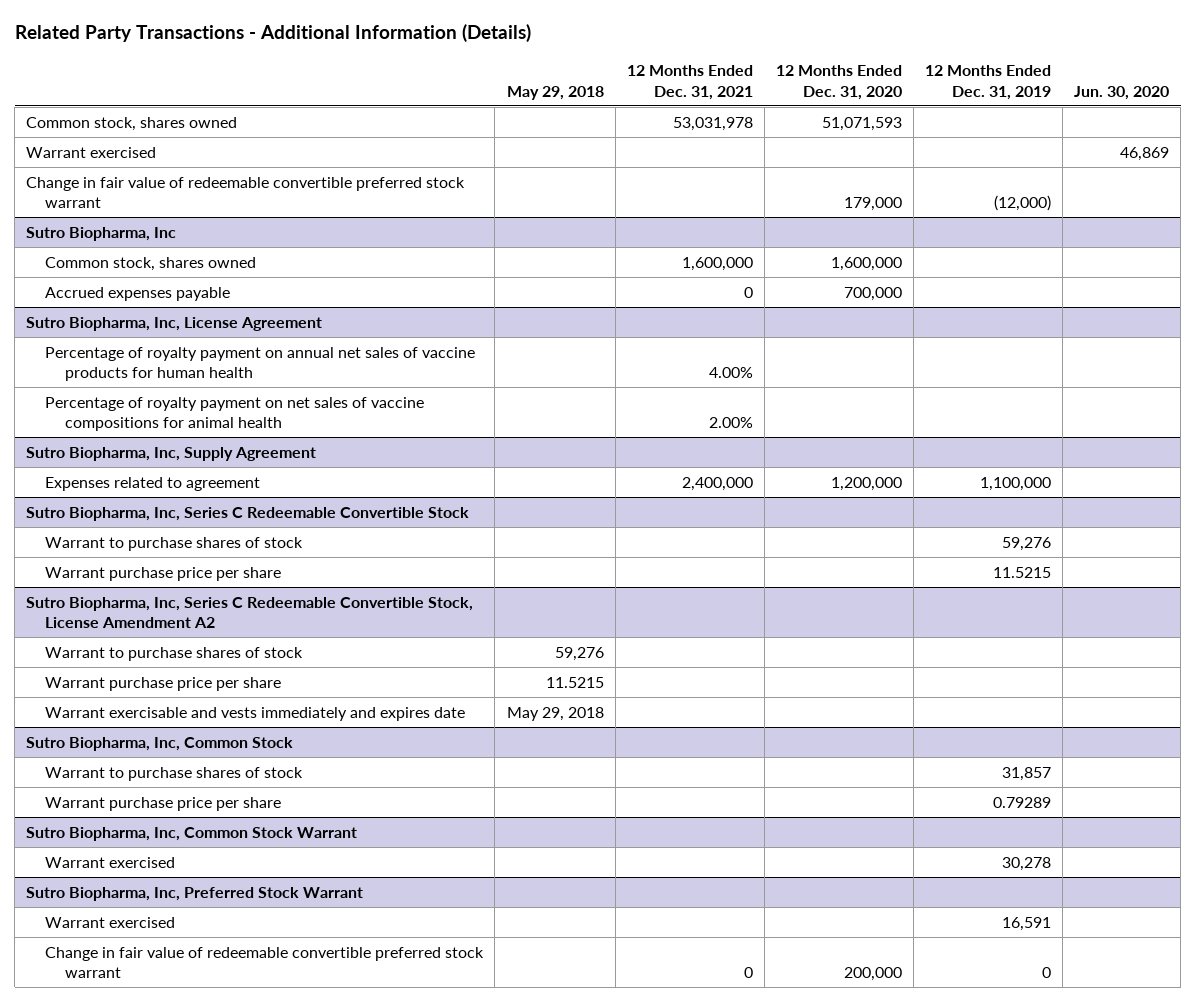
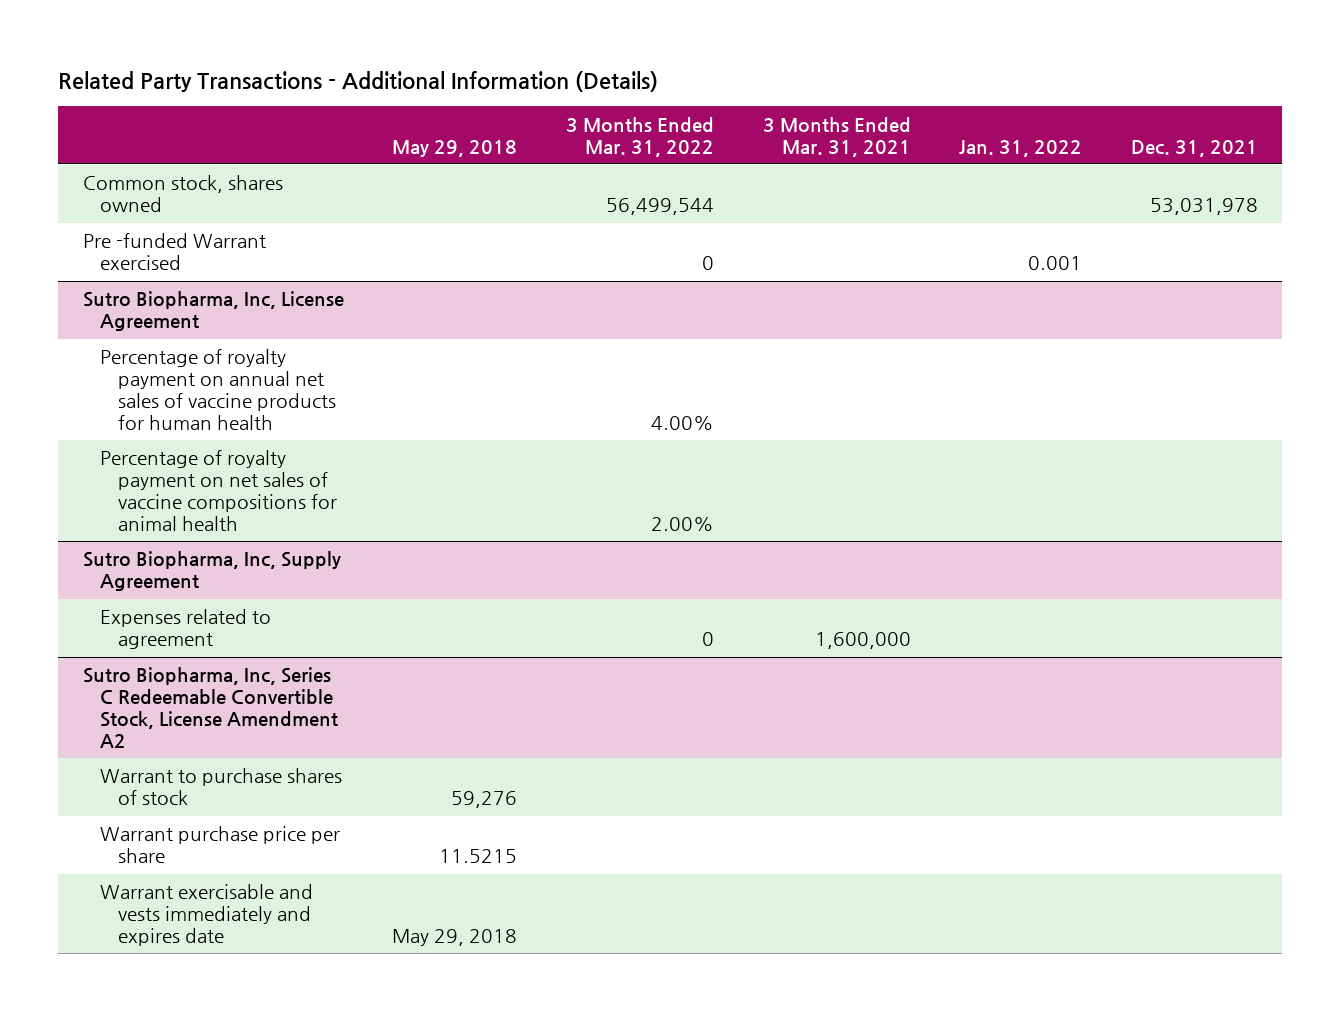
- | May 29, 2018 | 12 Months Ended Dec. 31, 2021 | 12 Months Ended Dec. 31, 2020 | 12 Months Ended Dec. 31, 2019 | Jun. 30, 2020
+ | May 29, 2018 | 3 Months Ended Mar. 31, 2022 | 3 Months Ended Mar. 31, 2021 | Jan. 31, 2022 | Dec. 31, 2021
- Warrant exercised | | | | | 46,869
- Change in fair value of redeemable convertible preferred stock warrant | | | 179,000 | (12,000) |
- Sutro Biopharma, Inc
- Common stock, shares owned | | 1,600,000 | 1,600,000 | |
- Accrued expenses payable | | 0 | 700,000 | |
+ Pre -funded Warrant exercised | | 0 | | 0.001 |
- Sutro Biopharma, Inc, Series C Redeemable Convertible Stock
- Warrant to purchase shares of stock | | | | 59,276 |
- Warrant purchase price per share | | | | 11.5215 |
- Sutro Biopharma, Inc, Common Stock
- Warrant to purchase shares of stock | | | | 31,857 |
- Warrant purchase price per share | | | | 0.79289 |
- Sutro Biopharma, Inc, Common Stock Warrant
- Warrant exercised | | | | 30,278 |
- Sutro Biopharma, Inc, Preferred Stock Warrant
- Warrant exercised | | | | 16,591 |
- Change in fair value of redeemable convertible preferred stock warrant | | 0 | 200,000 | 0 |

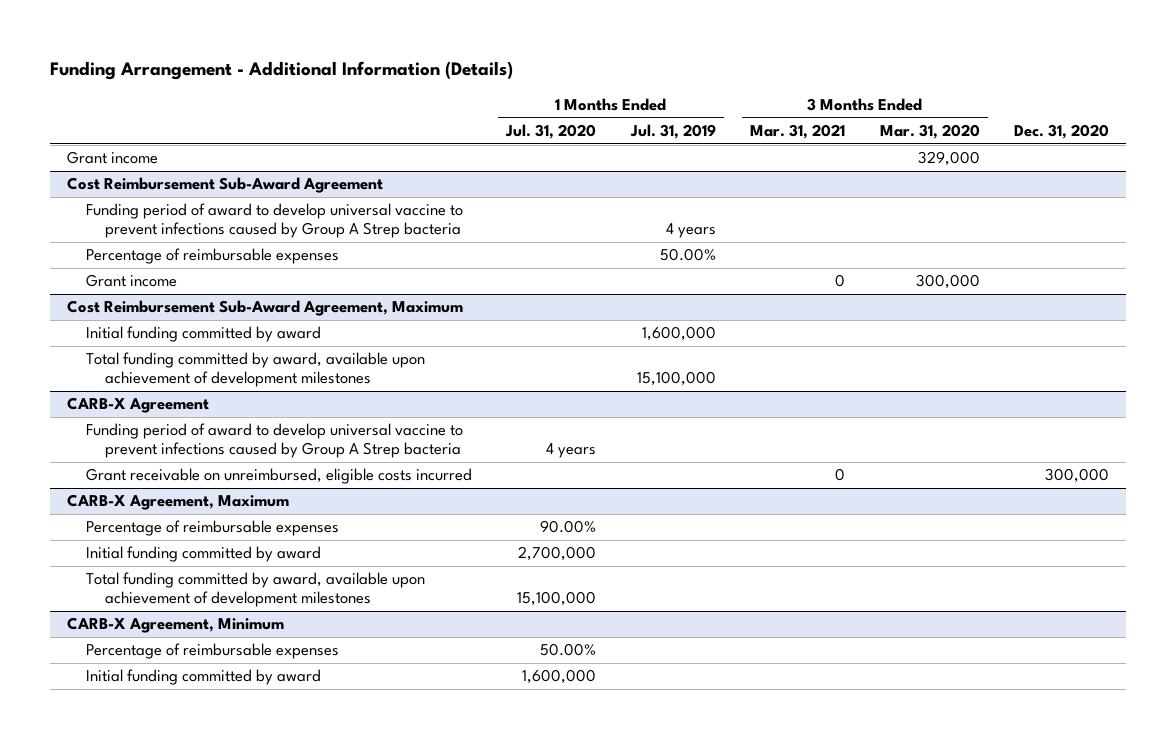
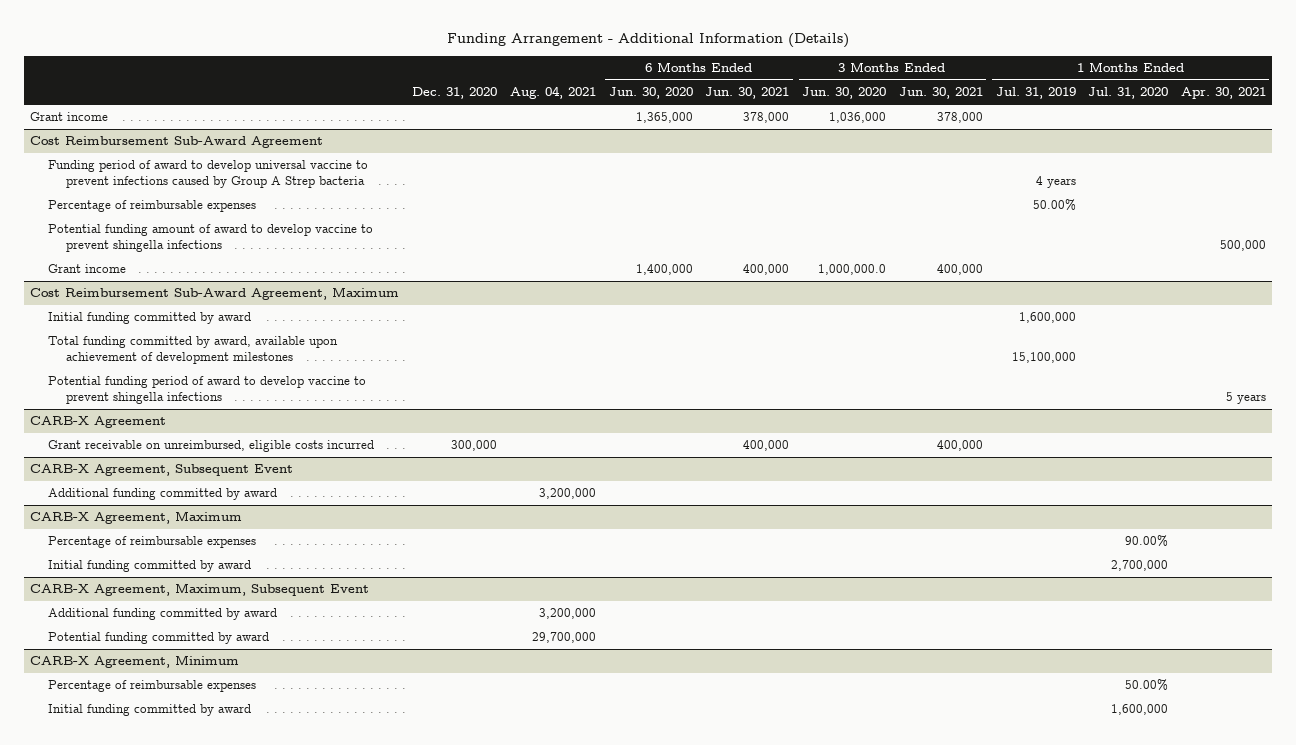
- | 1 Months Ended Jul. 31, 2020 | 1 Months Ended Jul. 31, 2019 | 3 Months Ended Mar. 31, 2021 | 3 Months Ended Mar. 31, 2020 | Dec. 31, 2020
+ | Dec. 31, 2020 | Aug. 04, 2021 | 6 Months Ended Jun. 30, 2020 | 6 Months Ended Jun. 30, 2021 | 3 Months Ended Jun. 30, 2020 | 3 Months Ended Jun. 30, 2021 | 1 Months Ended Jul. 31, 2019 | 1 Months Ended Jul. 31, 2020 | 1 Months Ended Apr. 30, 2021
@ Cost Reimbursement Sub-Award Agreement
+ Potential funding amount of award to develop vaccine to prevent shingella infections | | | | | | | | | 500,000
@ Cost Reimbursement Sub-Award Agreement, Maximum
+ Potential funding period of award to develop vaccine to prevent shingella infections | | | | | | | | | 5 years
@ CARB-X Agreement
- Funding period of award to develop universal vaccine to prevent infections caused by Group A Strep bacteria | 4 years | | | |
+ CARB-X Agreement, Subsequent Event
+ Additional funding committed by award | | 3,200,000 | | | | | | |
@ CARB-X Agreement, Maximum
- Total funding committed by award, available upon achievement of development milestones | 15,100,000 | | | |
+ CARB-X Agreement, Maximum, Subsequent Event
+ Additional funding committed by award | | 3,200,000 | | | | | | |
+ Potential funding committed by award | | 29,700,000 | | | | | | |

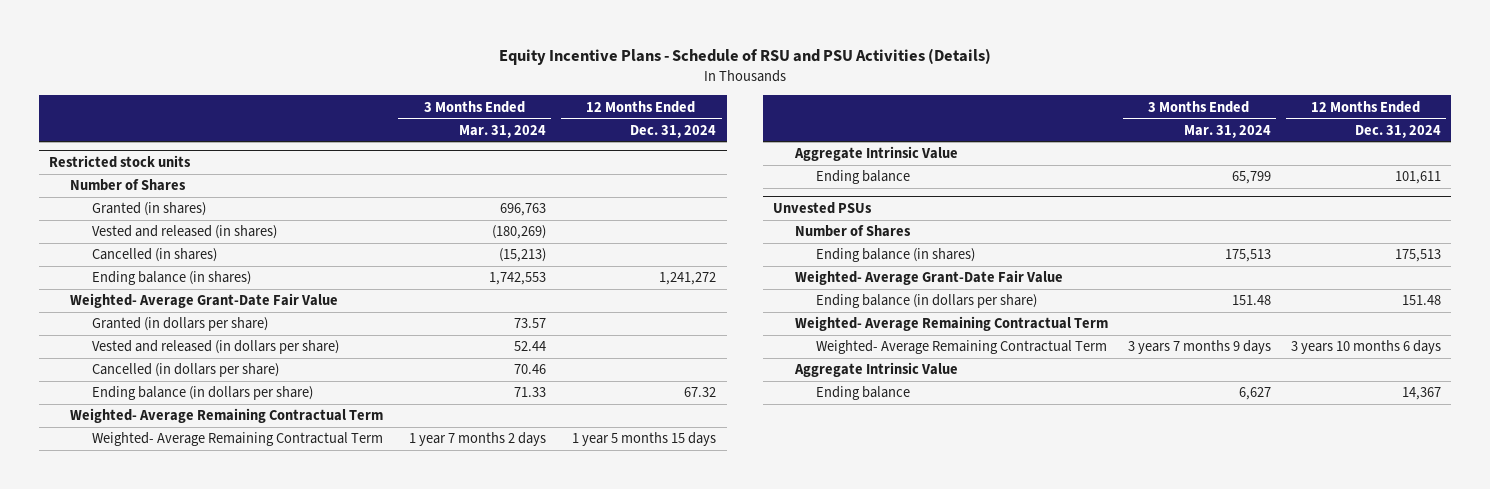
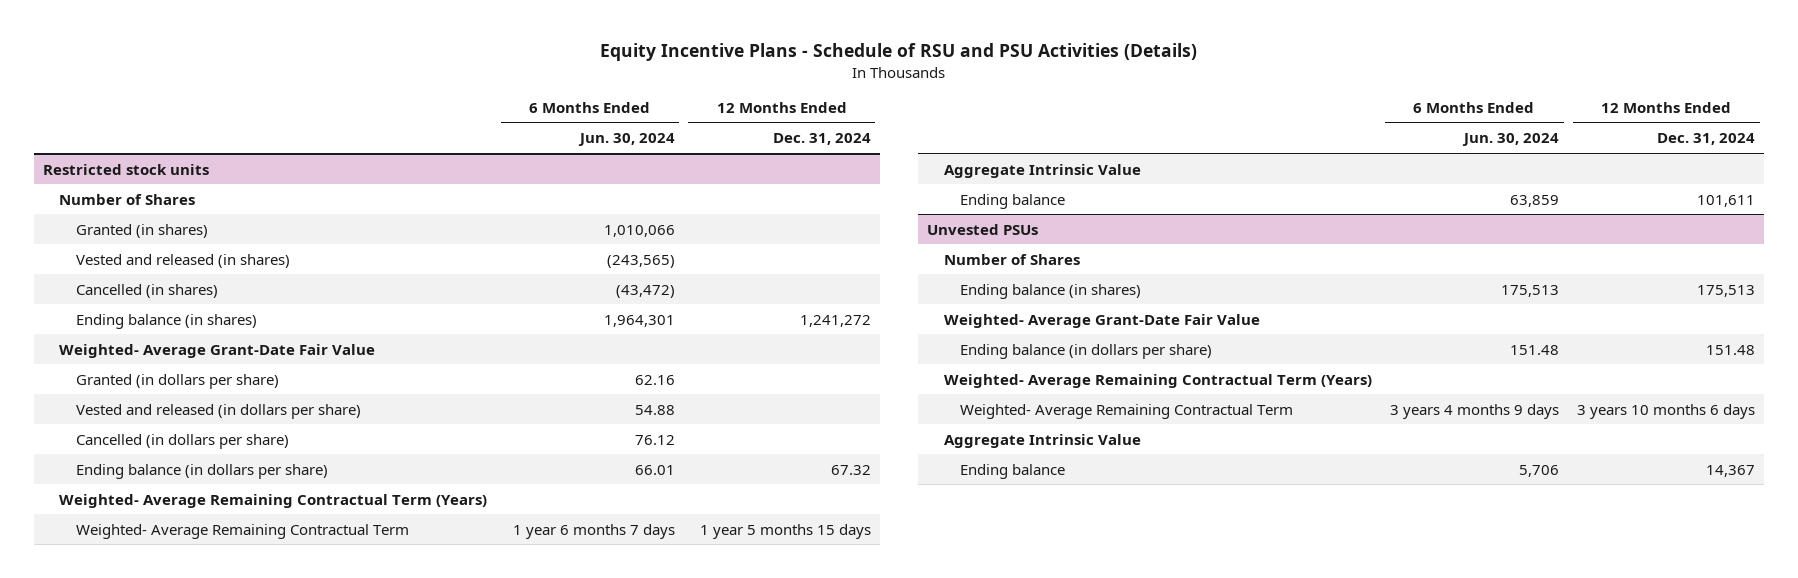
- | 3 Months Ended Mar. 31, 2024 | 12 Months Ended Dec. 31, 2024
+ | 6 Months Ended Jun. 30, 2024 | 12 Months Ended Dec. 31, 2024
@ Restricted stock units
- Weighted- Average Remaining Contractual Term
+ Weighted- Average Remaining Contractual Term (Years)
@ Unvested PSUs
- Weighted- Average Remaining Contractual Term
+ Weighted- Average Remaining Contractual Term (Years)

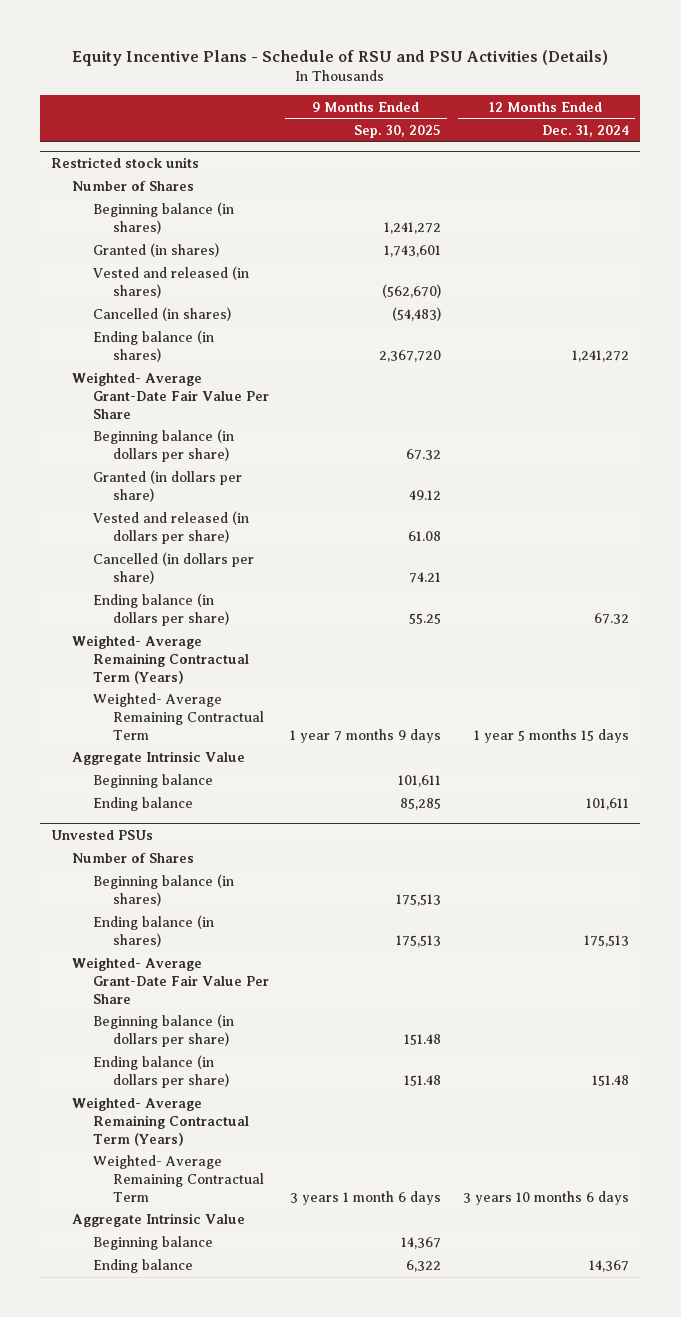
- | 6 Months Ended Jun. 30, 2024 | 12 Months Ended Dec. 31, 2024
+ | 9 Months Ended Sep. 30, 2025 | 12 Months Ended Dec. 31, 2024
@ Restricted stock units
+ Beginning balance (in shares) | 1,241,272 |
- Weighted- Average Grant-Date Fair Value
+ Weighted- Average Grant-Date Fair Value Per Share
+ Beginning balance (in dollars per share) | 67.32 |
+ Beginning balance | 101,611 |
@ Unvested PSUs
+ Beginning balance (in shares) | 175,513 |
- Weighted- Average Grant-Date Fair Value
+ Weighted- Average Grant-Date Fair Value Per Share
+ Beginning balance (in dollars per share) | 151.48 |
+ Beginning balance | 14,367 |

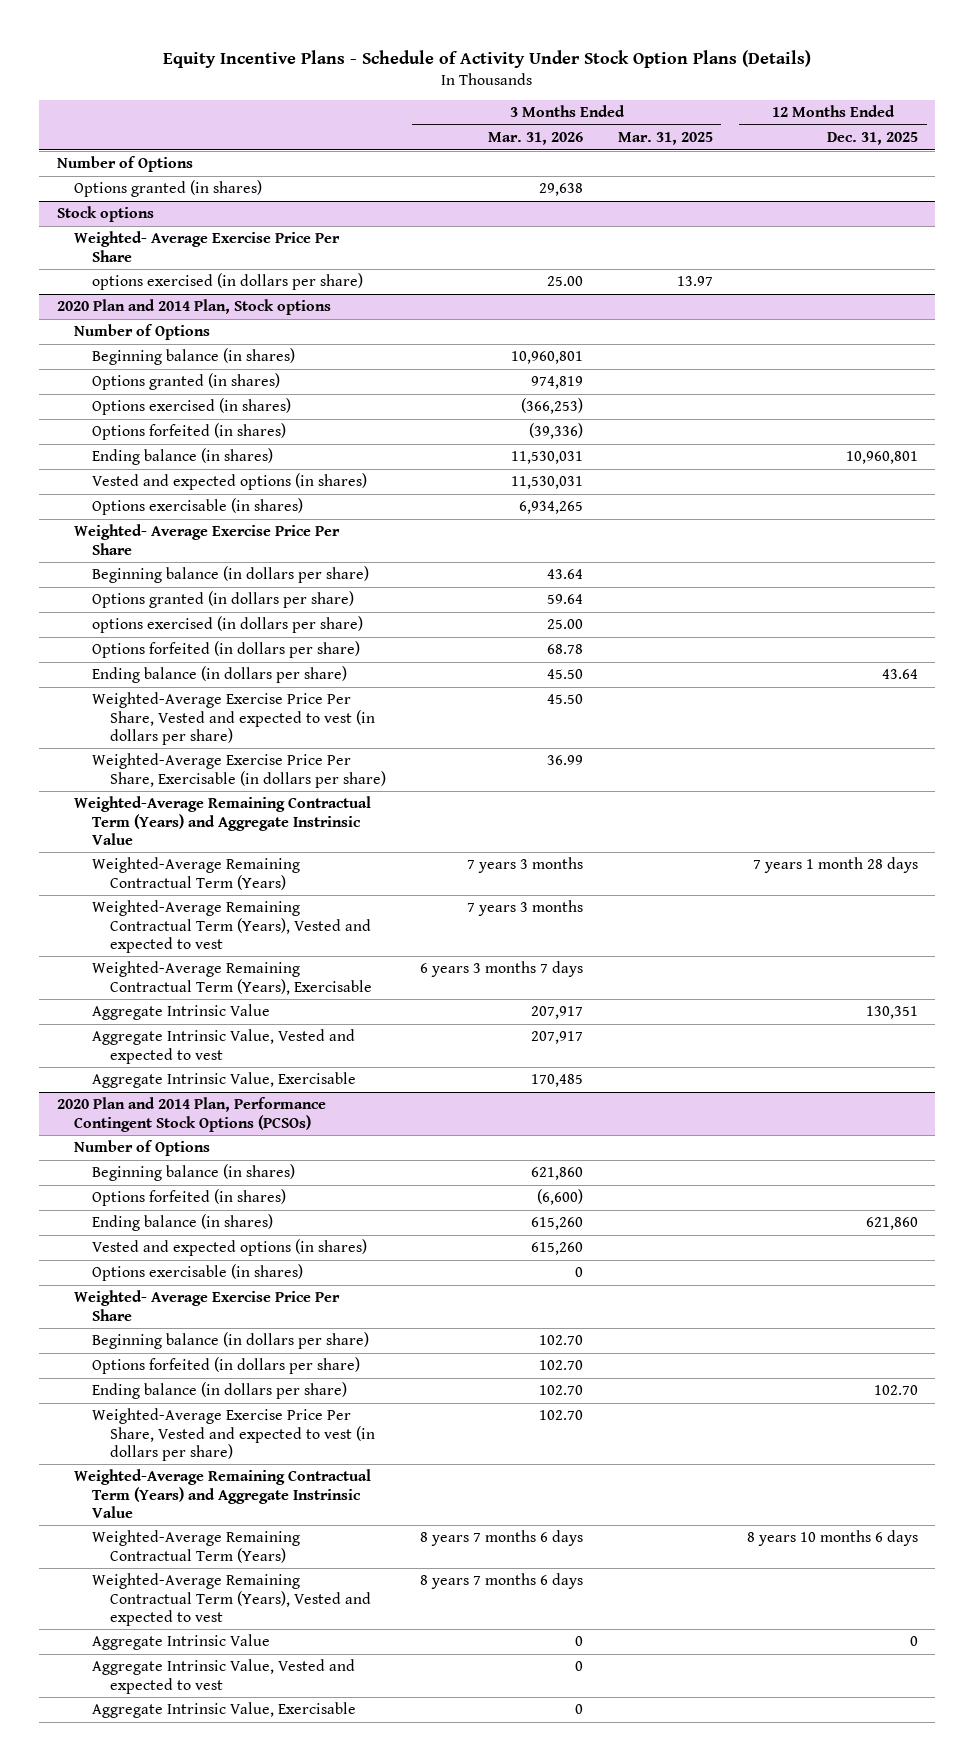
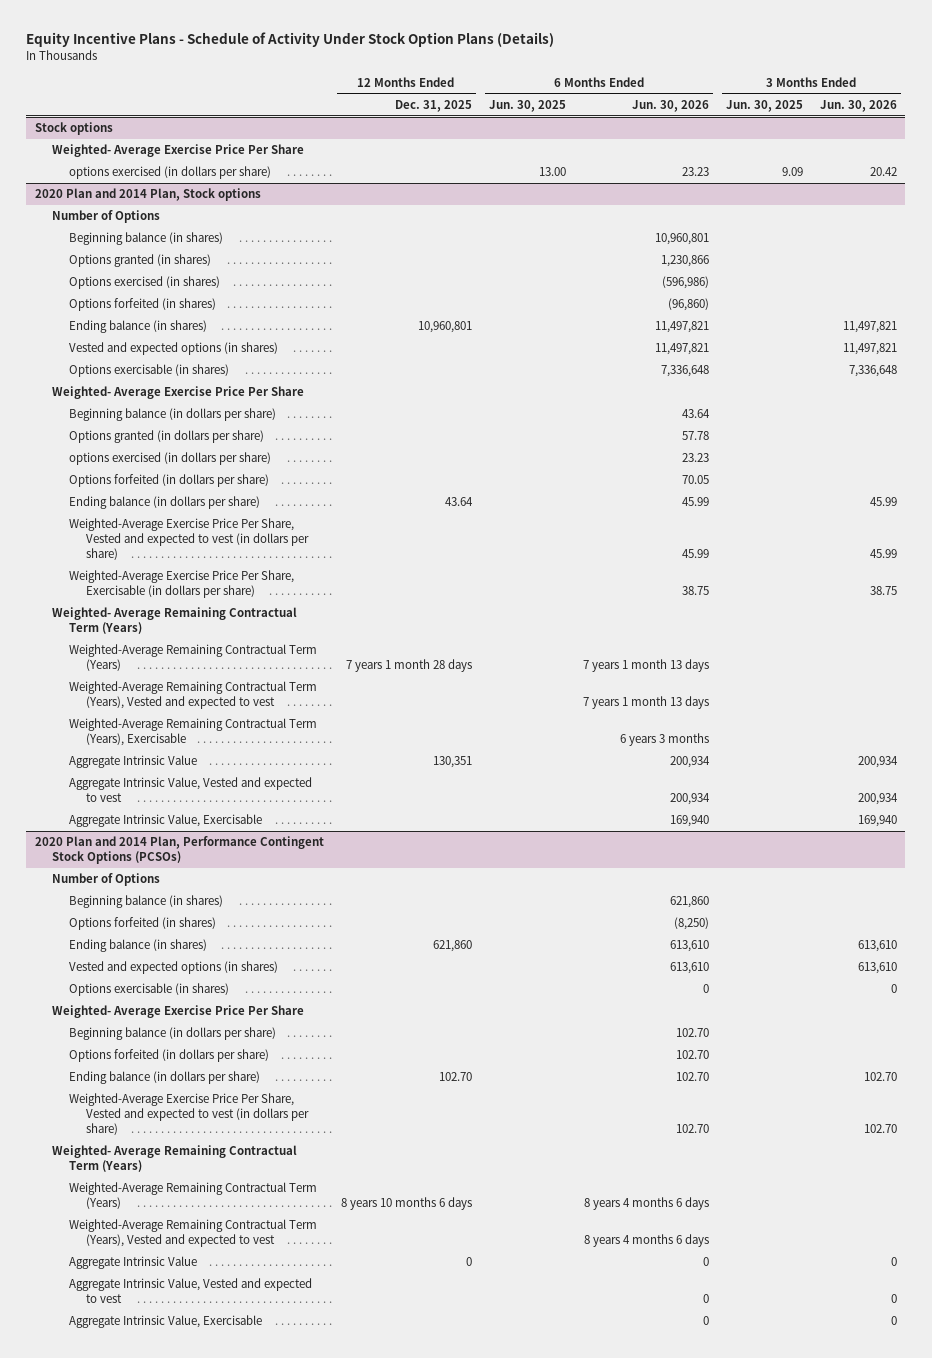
- | 3 Months Ended Mar. 31, 2026 | 3 Months Ended Mar. 31, 2025 | 12 Months Ended Dec. 31, 2025
+ | 12 Months Ended Dec. 31, 2025 | 6 Months Ended Jun. 30, 2025 | 6 Months Ended Jun. 30, 2026 | 3 Months Ended Jun. 30, 2025 | 3 Months Ended Jun. 30, 2026
- Number of Options
- Options granted (in shares) | 29,638 | |
@ 2020 Plan and 2014 Plan, Stock options
- Weighted-Average Remaining Contractual Term (Years) and Aggregate Instrinsic Value
+ Weighted- Average Remaining Contractual Term (Years)
@ 2020 Plan and 2014 Plan, Performance Contingent Stock Options (PCSOs)
- Weighted-Average Remaining Contractual Term (Years) and Aggregate Instrinsic Value
+ Weighted- Average Remaining Contractual Term (Years)

